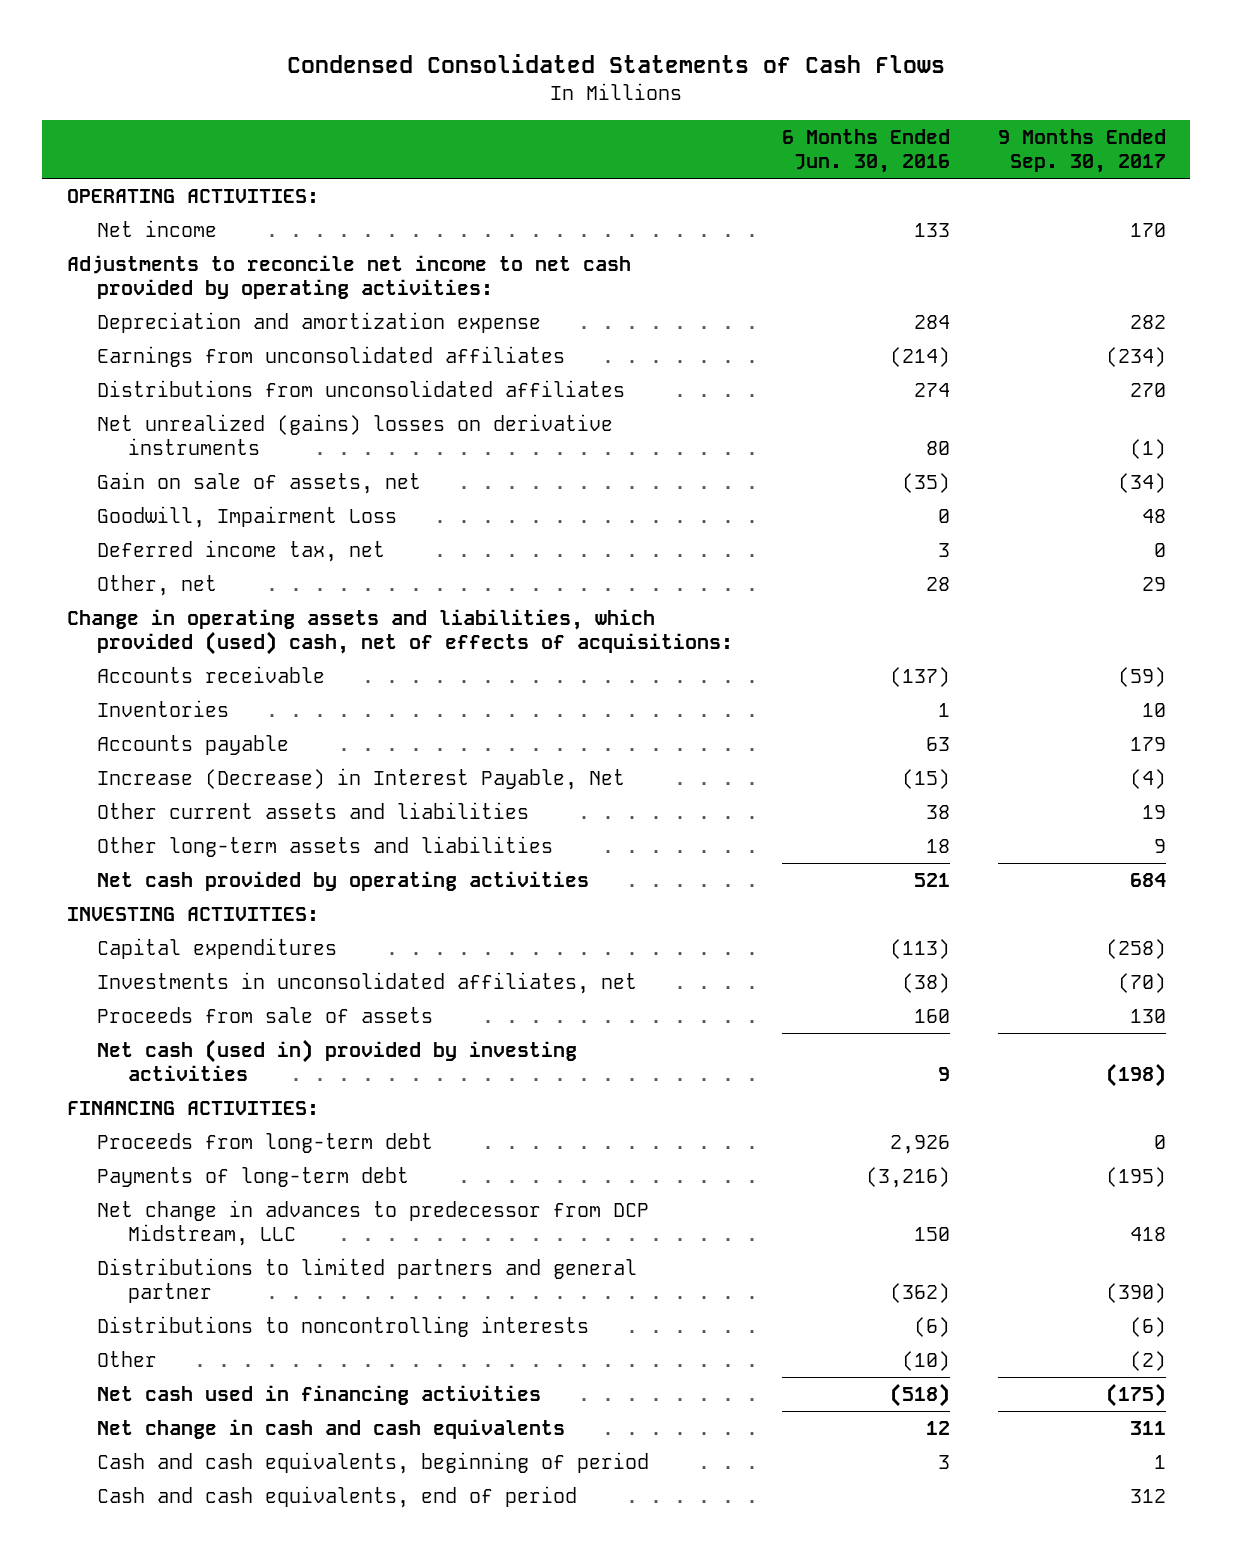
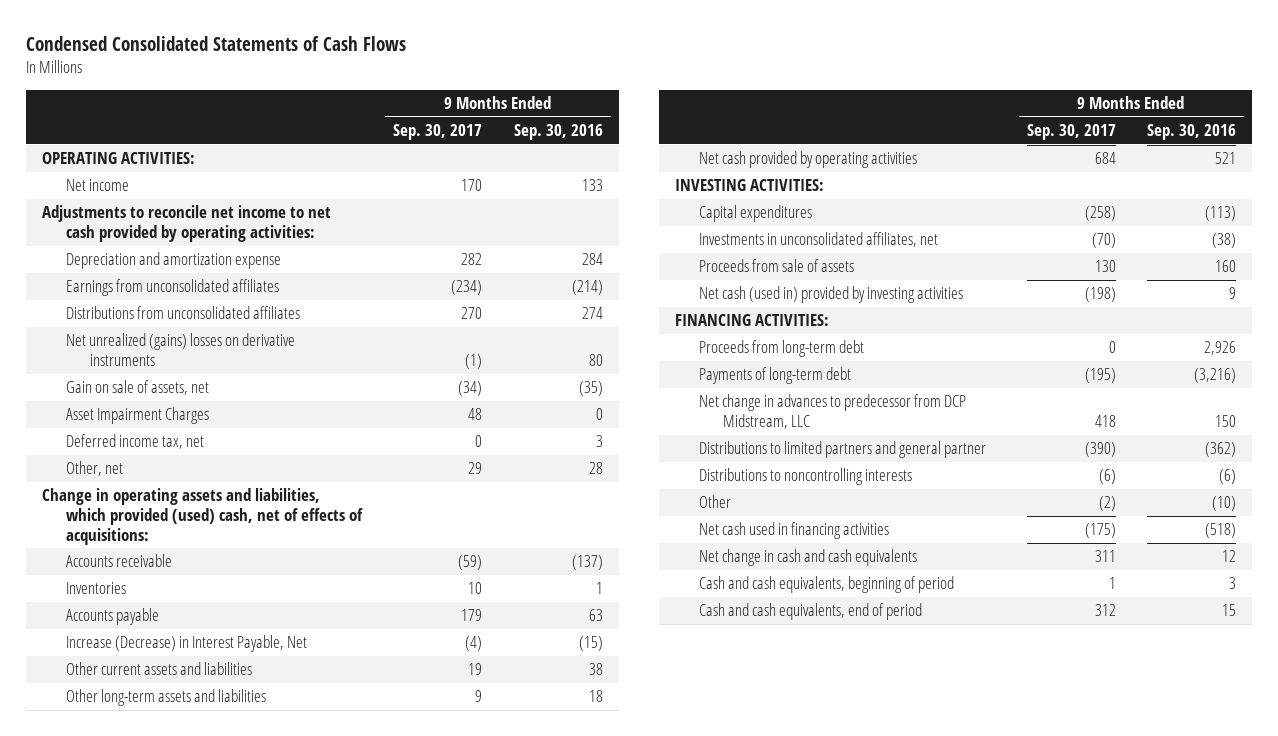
- | 6 Months Ended Jun. 30, 2016 | 9 Months Ended Sep. 30, 2017
+ | 9 Months Ended Sep. 30, 2017 | 9 Months Ended Sep. 30, 2016
- Goodwill, Impairment Loss | 0 | 48
+ Asset Impairment Charges | 48 | 0

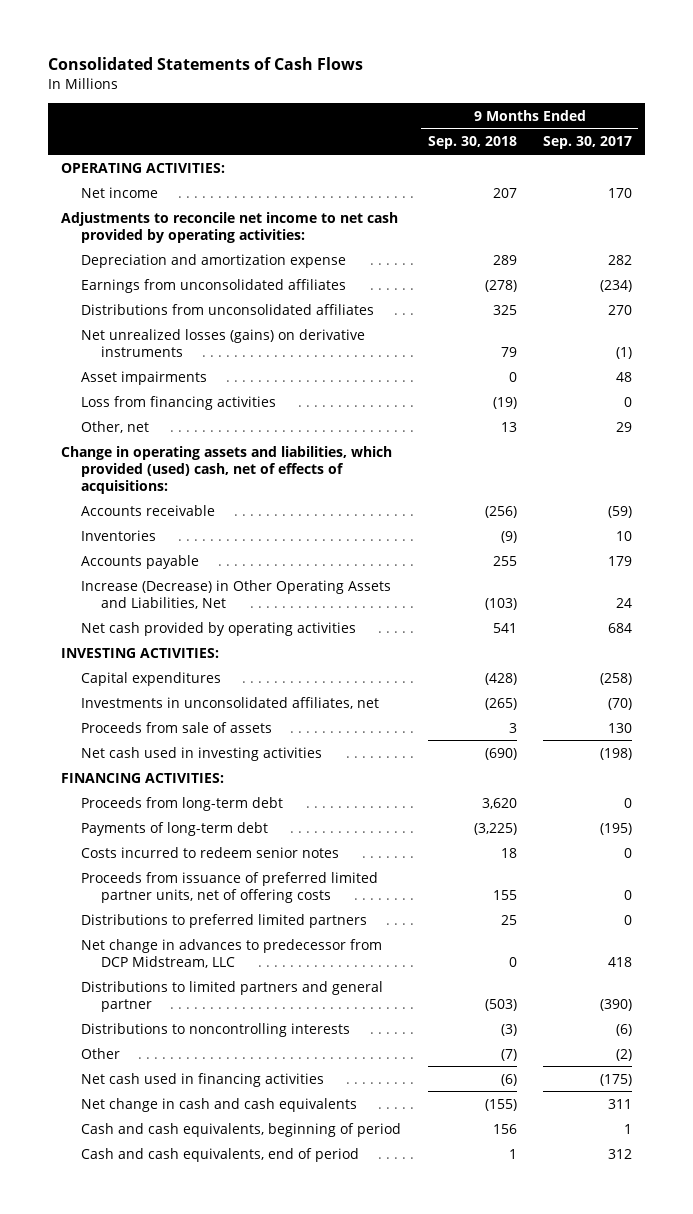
- Condensed Consolidated Statements of Cash Flows
+ Consolidated Statements of Cash Flows
- | 9 Months Ended Sep. 30, 2017 | 9 Months Ended Sep. 30, 2016
+ | 9 Months Ended Sep. 30, 2018 | 9 Months Ended Sep. 30, 2017
- Net unrealized (gains) losses on derivative instruments | (1) | 80
- Gain on sale of assets, net | (34) | (35)
- Asset Impairment Charges | 48 | 0
- Deferred income tax, net | 0 | 3
+ Net unrealized losses (gains) on derivative instruments | 79 | (1)
+ Asset impairments | 0 | 48
+ Loss from financing activities | (19) | 0
- Increase (Decrease) in Interest Payable, Net | (4) | (15)
- Other current assets and liabilities | 19 | 38
- Other long-term assets and liabilities | 9 | 18
+ Increase (Decrease) in Other Operating Assets and Liabilities, Net | (103) | 24
- Net cash (used in) provided by investing activities | (198) | 9
+ Net cash used in investing activities | (690) | (198)
+ Costs incurred to redeem senior notes | 18 | 0
+ Proceeds from issuance of preferred limited partner units, net of offering costs | 155 | 0
+ Distributions to preferred limited partners | 25 | 0

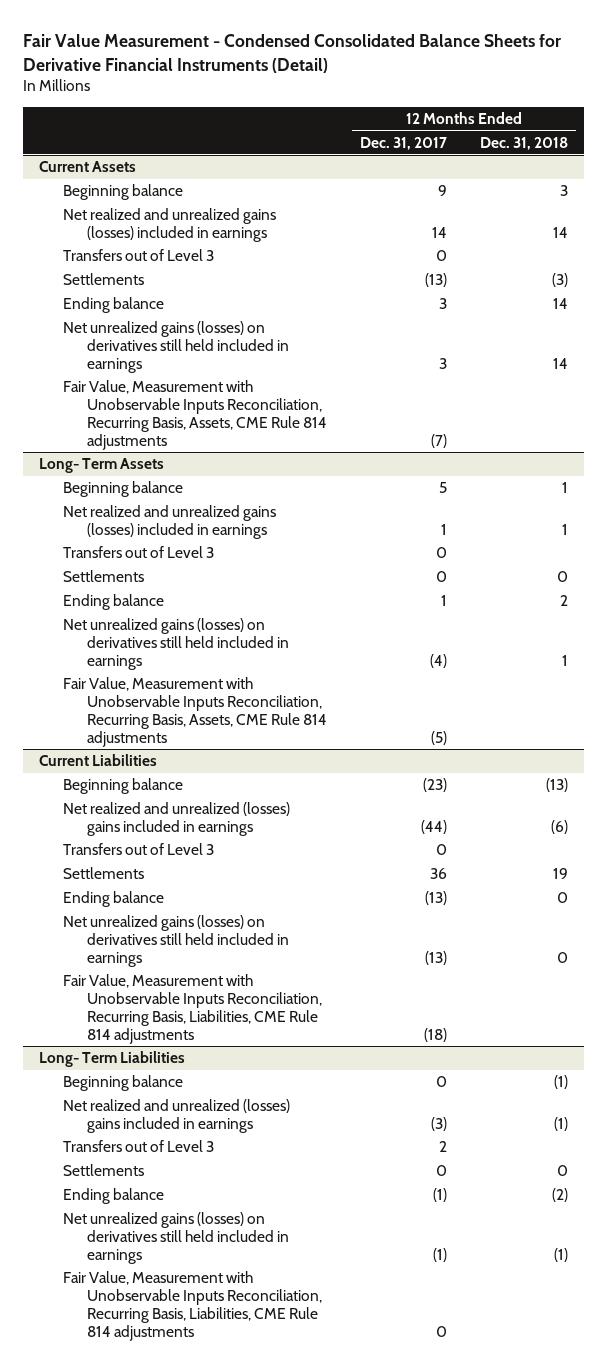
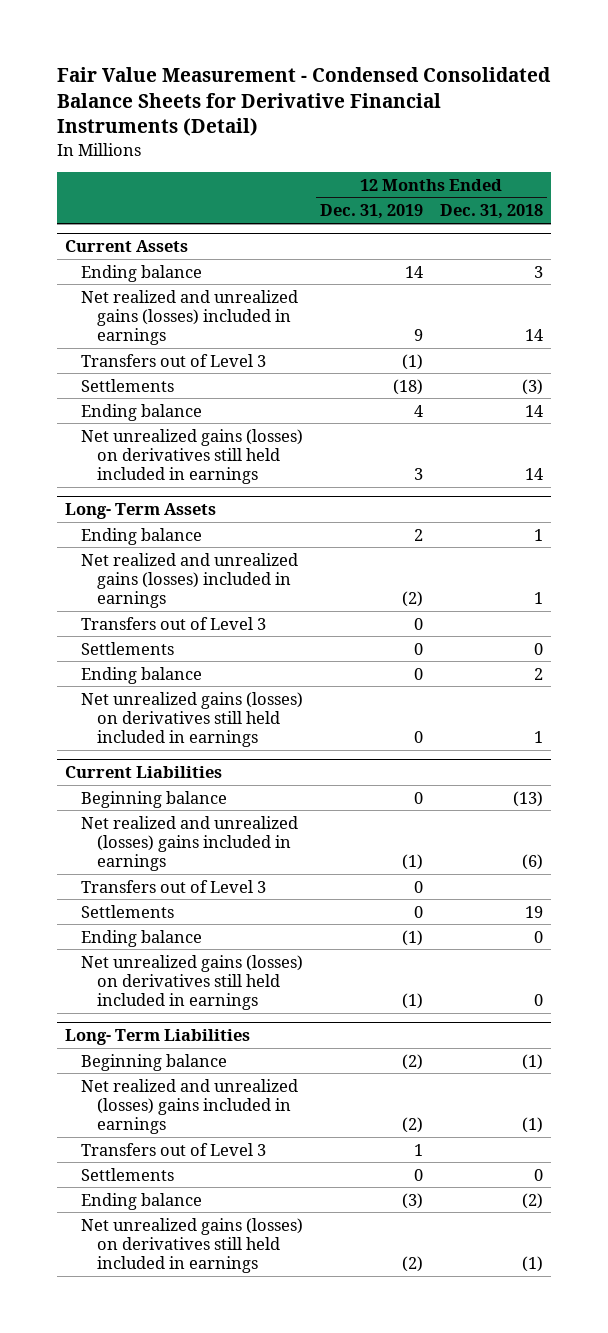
- | 12 Months Ended Dec. 31, 2017 | 12 Months Ended Dec. 31, 2018
+ | 12 Months Ended Dec. 31, 2019 | 12 Months Ended Dec. 31, 2018
@ Current Assets
- Beginning balance | 9 | 3
+ Ending balance | 14 | 3
- Fair Value, Measurement with Unobservable Inputs Reconciliation, Recurring Basis, Assets, CME Rule 814 adjustments | (7) |
@ Long- Term Assets
- Beginning balance | 5 | 1
+ Ending balance | 2 | 1
- Fair Value, Measurement with Unobservable Inputs Reconciliation, Recurring Basis, Assets, CME Rule 814 adjustments | (5) |
@ Current Liabilities
- Fair Value, Measurement with Unobservable Inputs Reconciliation, Recurring Basis, Liabilities, CME Rule 814 adjustments | (18) |
@ Long- Term Liabilities
- Fair Value, Measurement with Unobservable Inputs Reconciliation, Recurring Basis, Liabilities, CME Rule 814 adjustments | 0 |

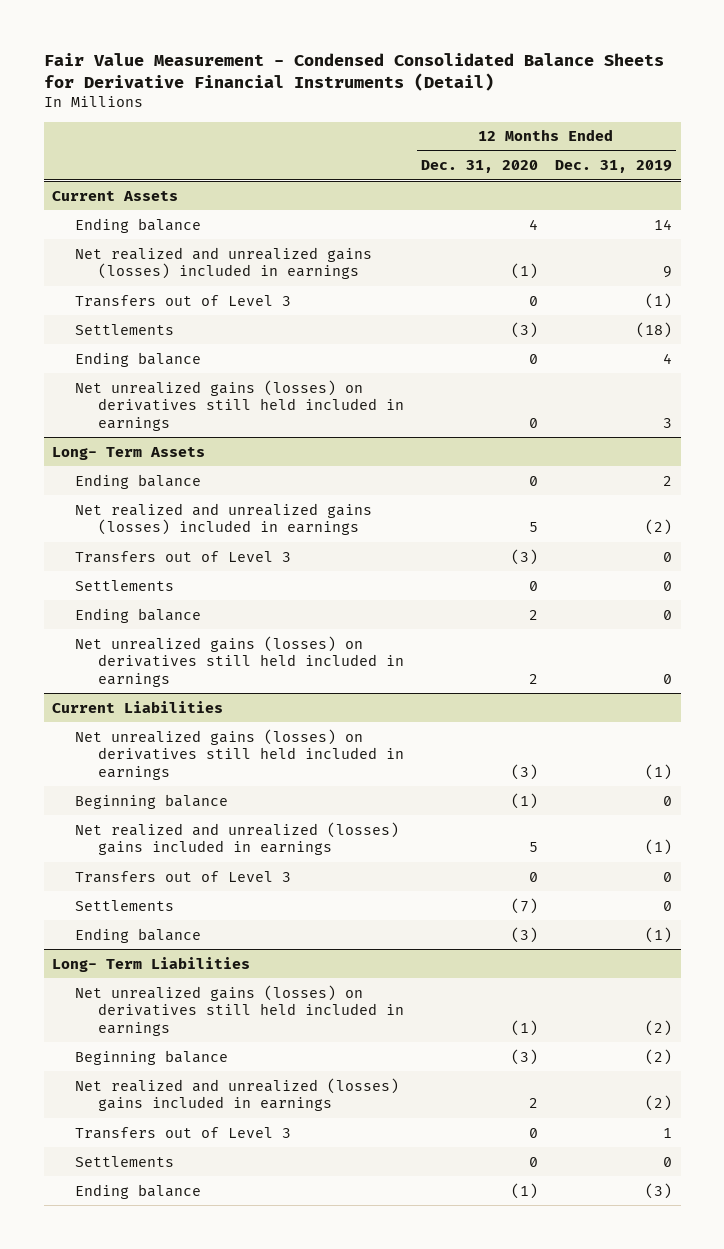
- | 12 Months Ended Dec. 31, 2019 | 12 Months Ended Dec. 31, 2018
+ | 12 Months Ended Dec. 31, 2020 | 12 Months Ended Dec. 31, 2019
@ Current Liabilities
moved up: Net unrealized gains (losses) on derivatives still held included in earnings | (3) | (1)
@ Long- Term Liabilities
moved up: Net unrealized gains (losses) on derivatives still held included in earnings | (1) | (2)

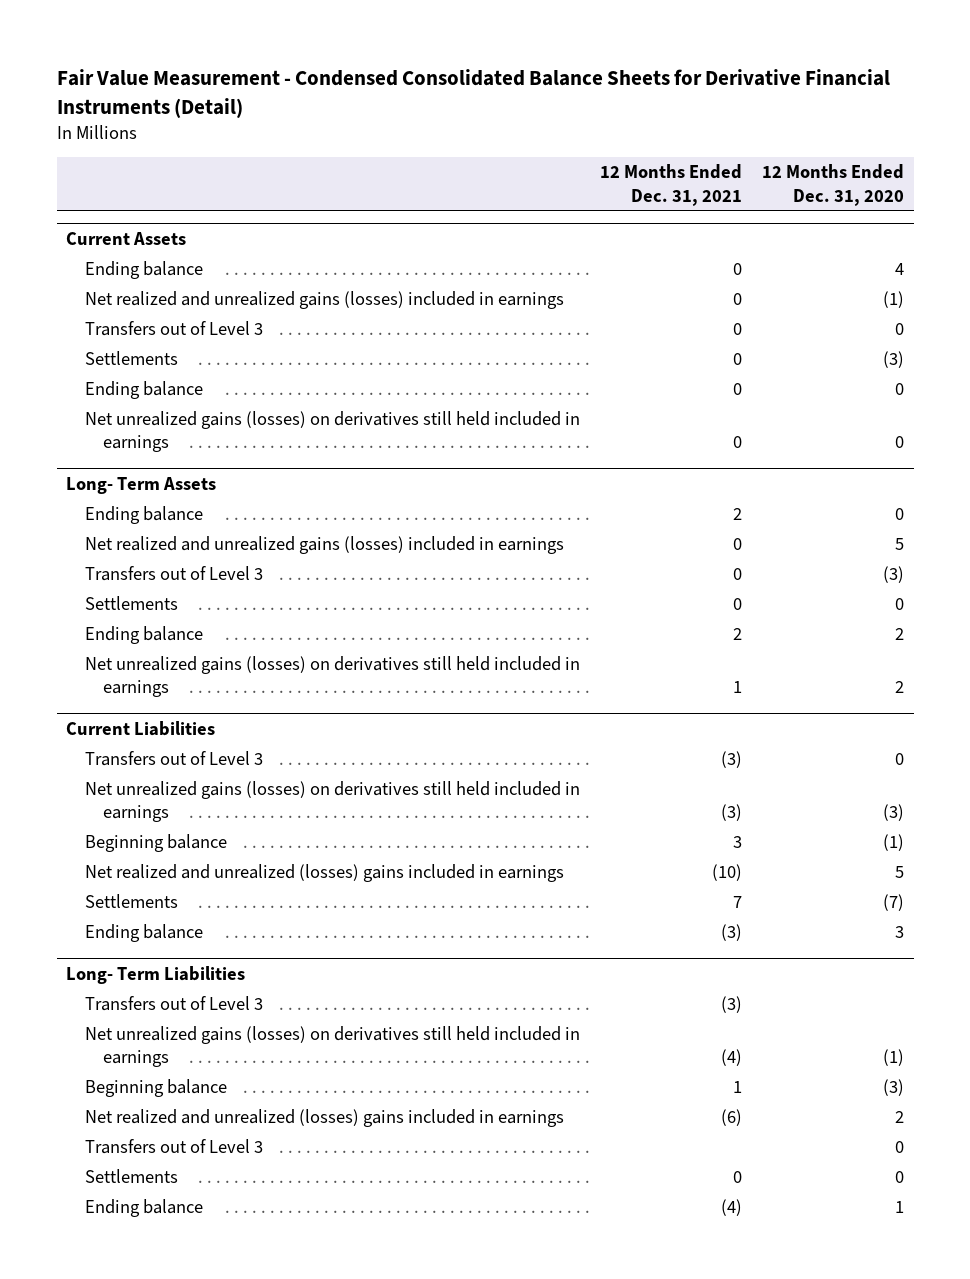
- | 12 Months Ended Dec. 31, 2020 | 12 Months Ended Dec. 31, 2019
+ | 12 Months Ended Dec. 31, 2021 | 12 Months Ended Dec. 31, 2020
@ Current Liabilities
moved up: Transfers out of Level 3 | (3) | 0
- Ending balance | (3) | (1)
+ Ending balance | (3) | 3
@ Long- Term Liabilities
+ Transfers out of Level 3 | (3) |
- Ending balance | (1) | (3)
+ Ending balance | (4) | 1

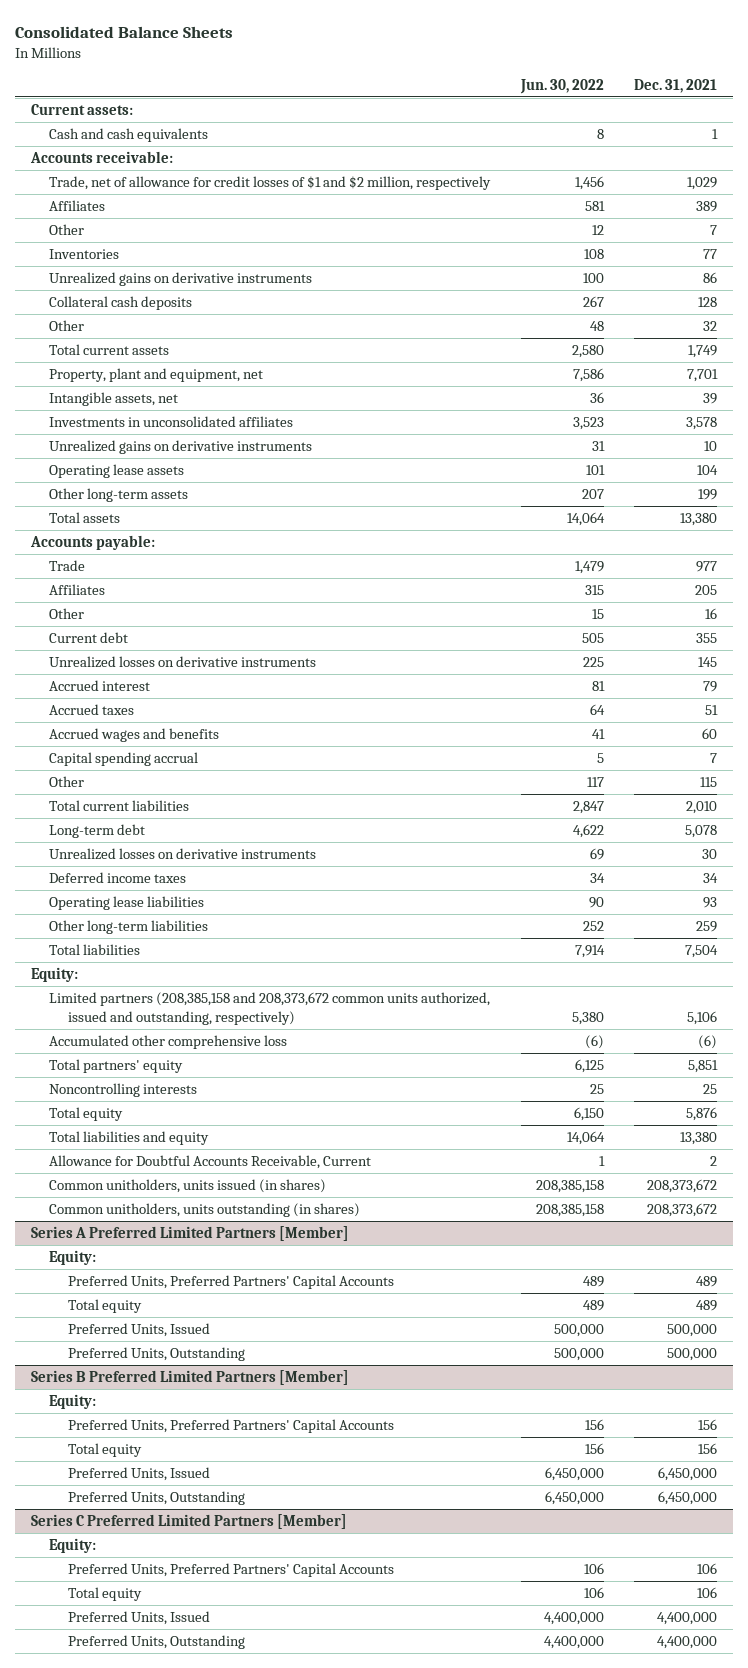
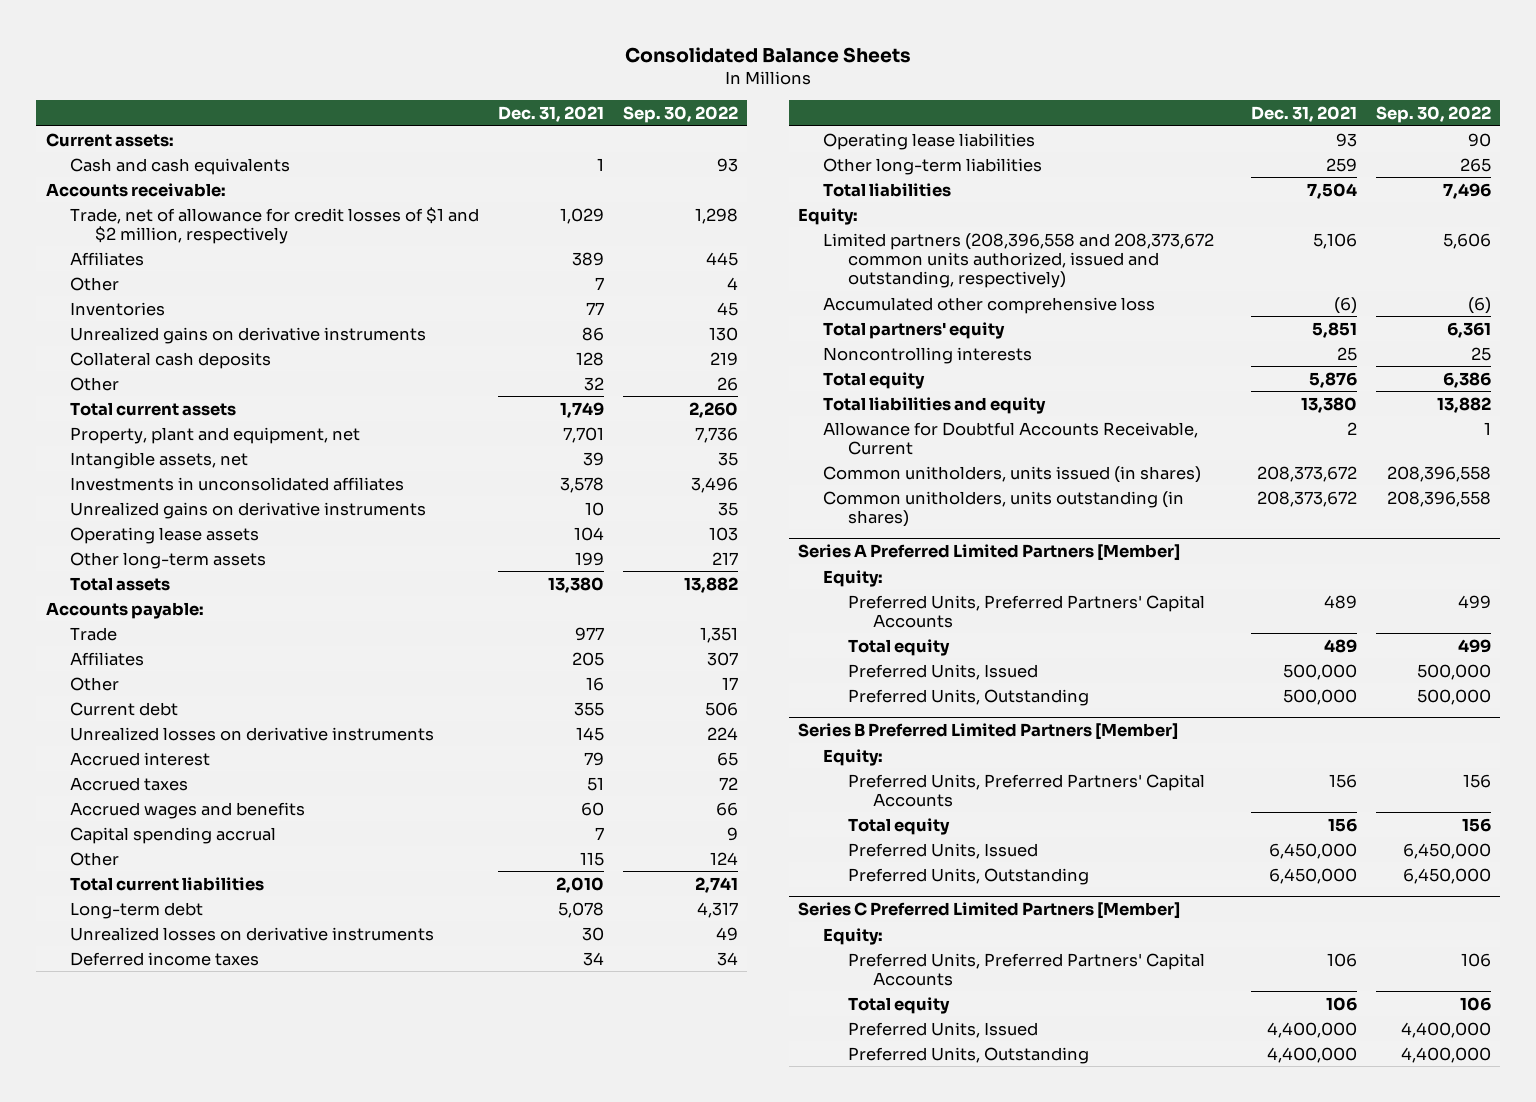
- | Jun. 30, 2022 | Dec. 31, 2021
+ | Dec. 31, 2021 | Sep. 30, 2022
- Limited partners (208,385,158 and 208,373,672 common units authorized, issued and outstanding, respectively) | 5,380 | 5,106
+ Limited partners (208,396,558 and 208,373,672 common units authorized, issued and outstanding, respectively) | 5,106 | 5,606

